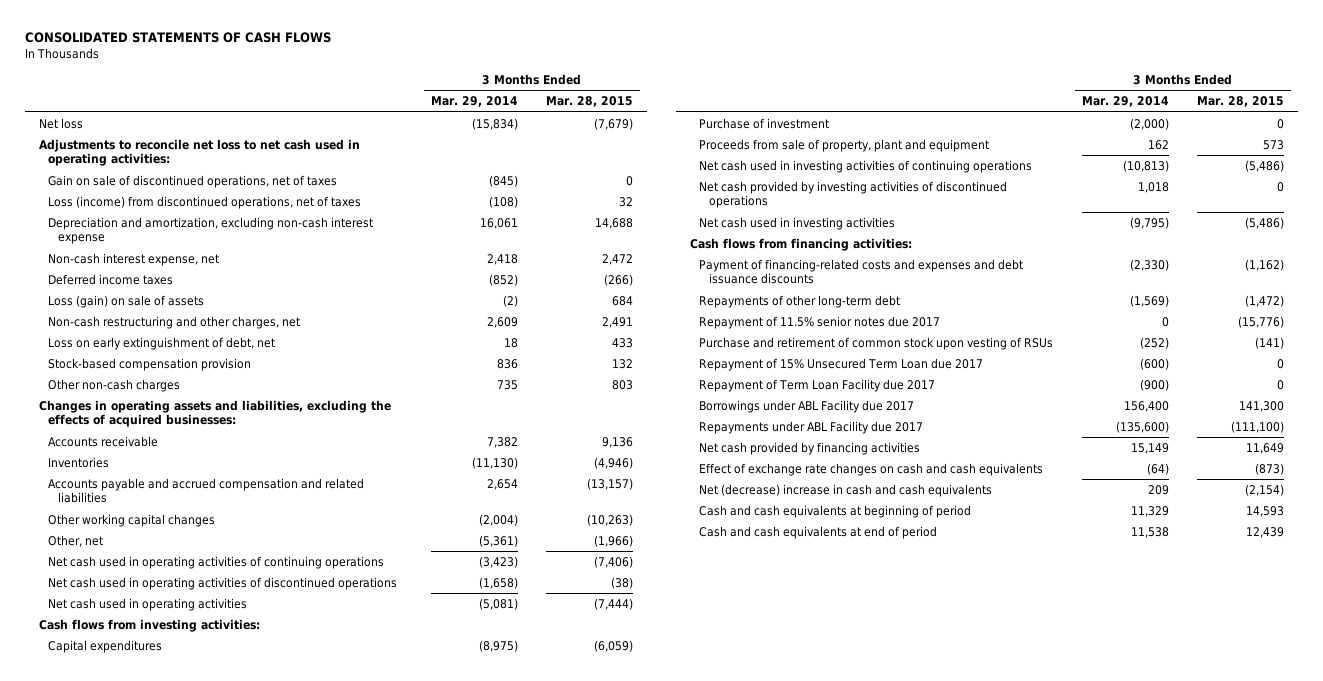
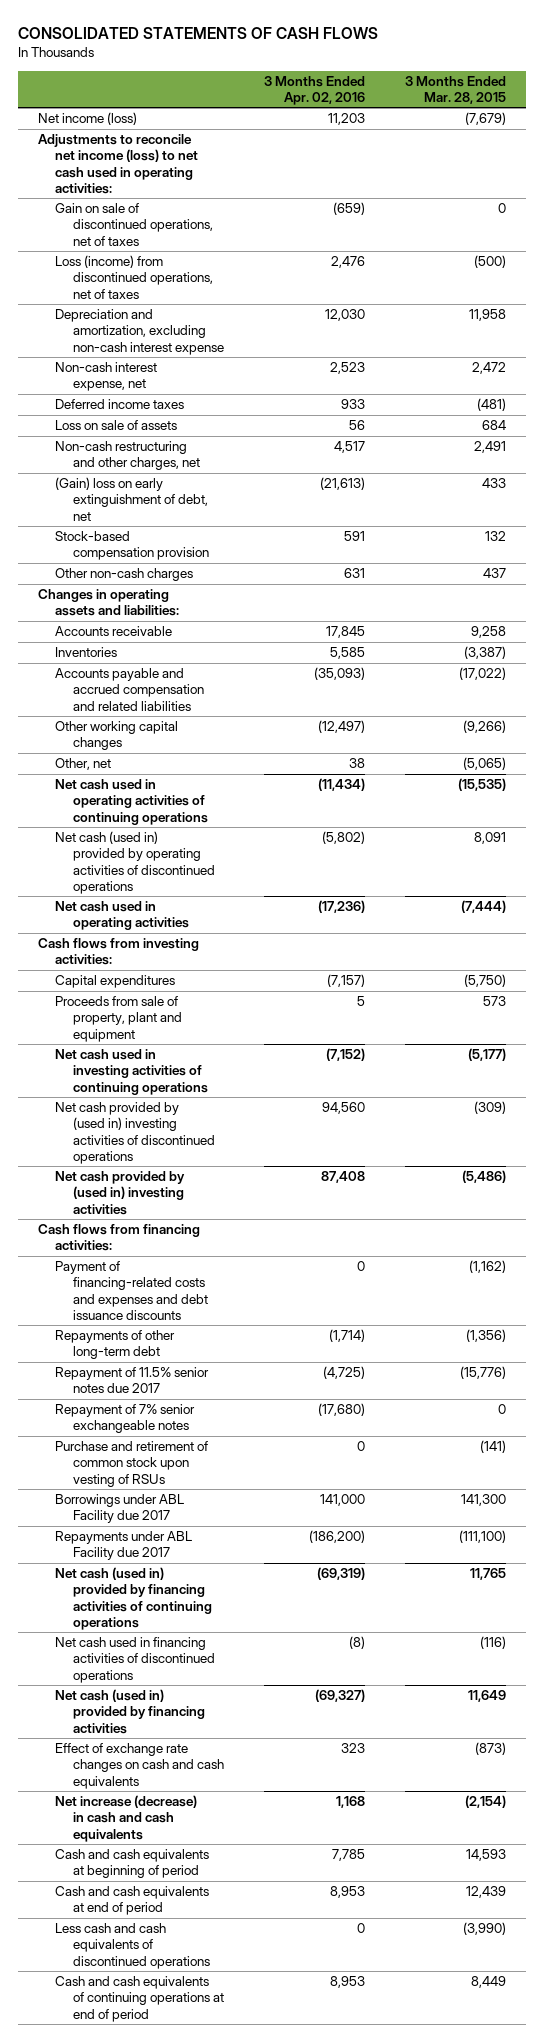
- | 3 Months Ended Mar. 29, 2014 | 3 Months Ended Mar. 28, 2015
+ | 3 Months Ended Apr. 02, 2016 | 3 Months Ended Mar. 28, 2015
- Net loss | (15,834) | (7,679)
- Adjustments to reconcile net loss to net cash used in operating activities:
+ Net income (loss) | 11,203 | (7,679)
+ Adjustments to reconcile net income (loss) to net cash used in operating activities:
- Loss (income) from discontinued operations, net of taxes | (108) | 32
- Depreciation and amortization, excluding non-cash interest expense | 16,061 | 14,688
+ Loss (income) from discontinued operations, net of taxes | 2,476 | (500)
+ Depreciation and amortization, excluding non-cash interest expense | 12,030 | 11,958
- Deferred income taxes | (852) | (266)
- Loss (gain) on sale of assets | (2) | 684
+ Deferred income taxes | 933 | (481)
+ Loss on sale of assets | 56 | 684
- Loss on early extinguishment of debt, net | 18 | 433
+ (Gain) loss on early extinguishment of debt, net | (21,613) | 433
- Other non-cash charges | 735 | 803
- Changes in operating assets and liabilities, excluding the effects of acquired businesses:
- Accounts receivable | 7,382 | 9,136
- Inventories | (11,130) | (4,946)
- Accounts payable and accrued compensation and related liabilities | 2,654 | (13,157)
- Other working capital changes | (2,004) | (10,263)
- Other, net | (5,361) | (1,966)
- Net cash used in operating activities of continuing operations | (3,423) | (7,406)
- Net cash used in operating activities of discontinued operations | (1,658) | (38)
+ Other non-cash charges | 631 | 437
+ Changes in operating assets and liabilities:
+ Accounts receivable | 17,845 | 9,258
+ Inventories | 5,585 | (3,387)
+ Accounts payable and accrued compensation and related liabilities | (35,093) | (17,022)
+ Other working capital changes | (12,497) | (9,266)
+ Other, net | 38 | (5,065)
+ Net cash used in operating activities of continuing operations | (11,434) | (15,535)
+ Net cash (used in) provided by operating activities of discontinued operations | (5,802) | 8,091
- Capital expenditures | (8,975) | (6,059)
- Purchase of investment | (2,000) | 0
+ Capital expenditures | (7,157) | (5,750)
- Net cash used in investing activities of continuing operations | (10,813) | (5,486)
- Net cash provided by investing activities of discontinued operations | 1,018 | 0
- Net cash used in investing activities | (9,795) | (5,486)
+ Net cash used in investing activities of continuing operations | (7,152) | (5,177)
+ Net cash provided by (used in) investing activities of discontinued operations | 94,560 | (309)
+ Net cash provided by (used in) investing activities | 87,408 | (5,486)
- Repayments of other long-term debt | (1,569) | (1,472)
+ Repayments of other long-term debt | (1,714) | (1,356)
+ Repayment of 7% senior exchangeable notes | (17,680) | 0
- Repayment of 15% Unsecured Term Loan due 2017 | (600) | 0
- Repayment of Term Loan Facility due 2017 | (900) | 0
- Net cash provided by financing activities | 15,149 | 11,649
+ Net cash (used in) provided by financing activities of continuing operations | (69,319) | 11,765
+ Net cash used in financing activities of discontinued operations | (8) | (116)
+ Net cash (used in) provided by financing activities | (69,327) | 11,649
- Net (decrease) increase in cash and cash equivalents | 209 | (2,154)
+ Net increase (decrease) in cash and cash equivalents | 1,168 | (2,154)
+ Less cash and cash equivalents of discontinued operations | 0 | (3,990)
+ Cash and cash equivalents of continuing operations at end of period | 8,953 | 8,449

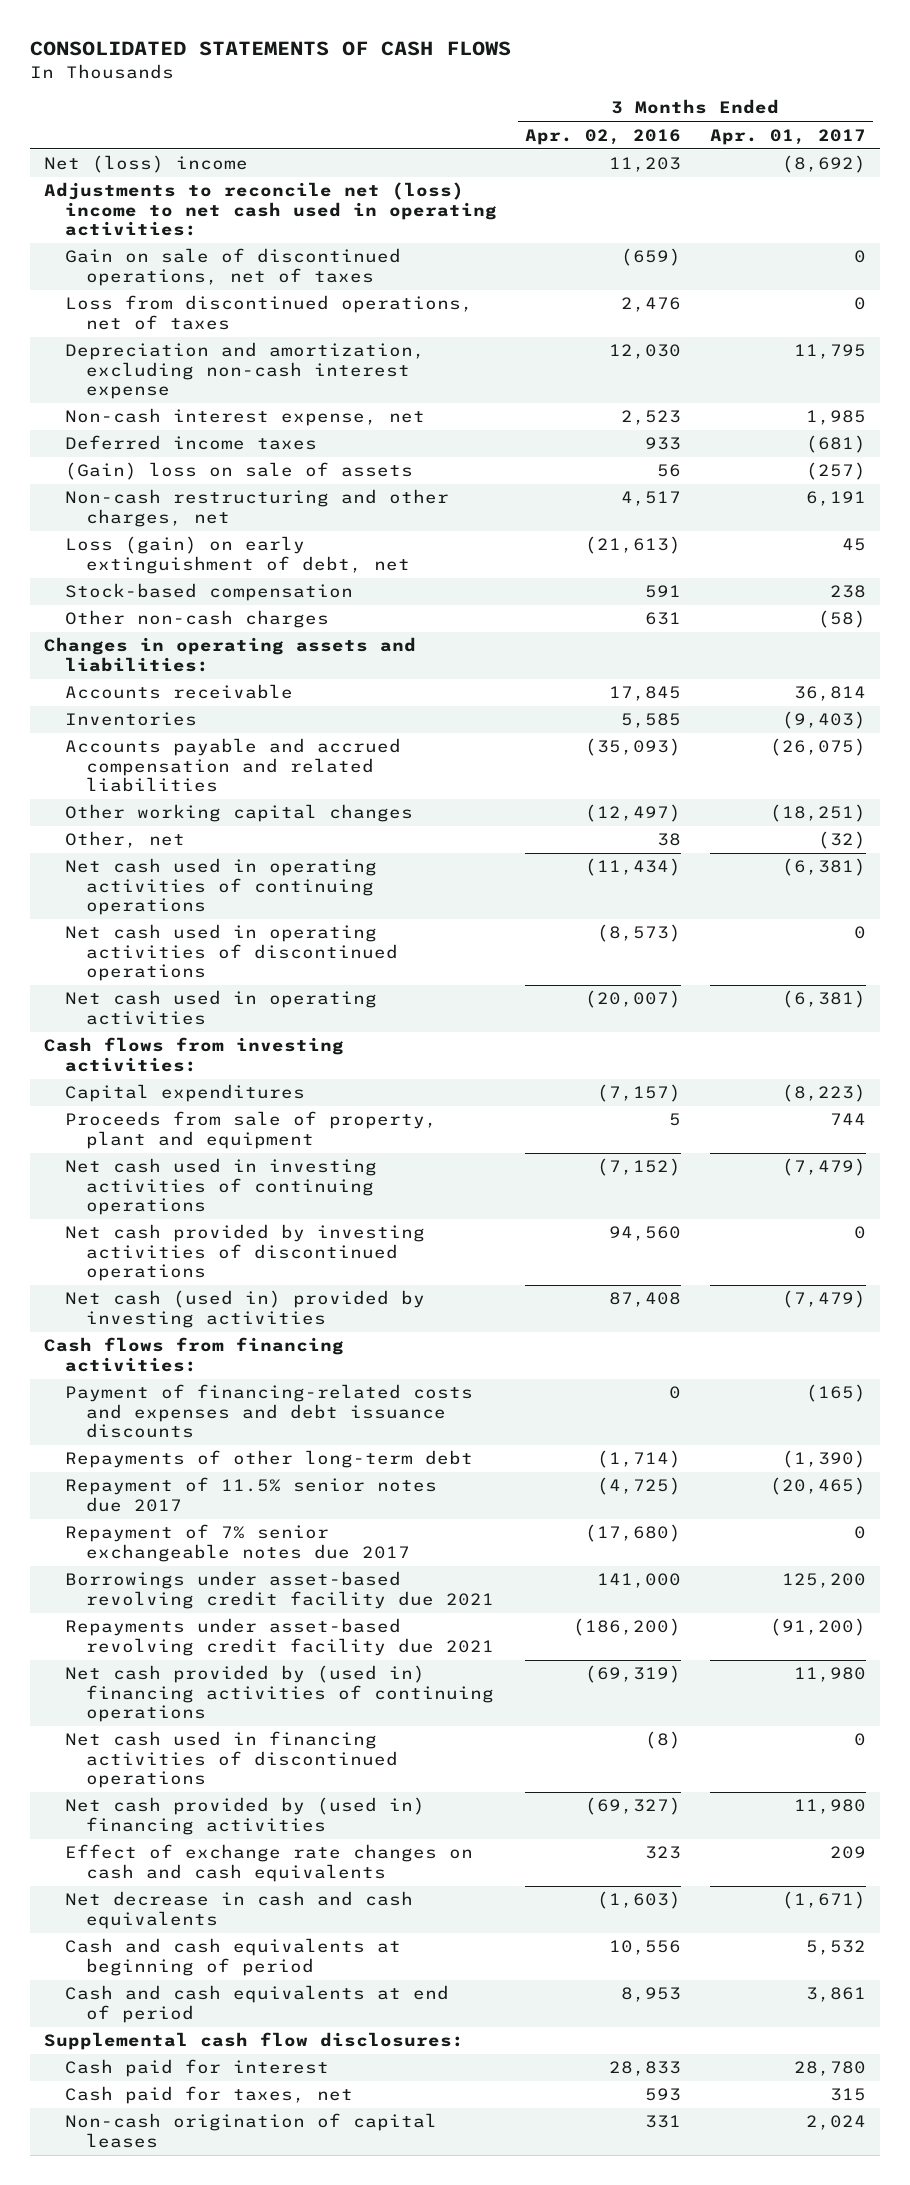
- | 3 Months Ended Apr. 02, 2016 | 3 Months Ended Mar. 28, 2015
+ | 3 Months Ended Apr. 02, 2016 | 3 Months Ended Apr. 01, 2017
- Net income (loss) | 11,203 | (7,679)
- Adjustments to reconcile net income (loss) to net cash used in operating activities:
+ Net (loss) income | 11,203 | (8,692)
+ Adjustments to reconcile net (loss) income to net cash used in operating activities:
- Loss (income) from discontinued operations, net of taxes | 2,476 | (500)
+ Loss from discontinued operations, net of taxes | 2,476 | 0
- Loss on sale of assets | 56 | 684
+ (Gain) loss on sale of assets | 56 | (257)
- (Gain) loss on early extinguishment of debt, net | (21,613) | 433
- Stock-based compensation provision | 591 | 132
+ Loss (gain) on early extinguishment of debt, net | (21,613) | 45
+ Stock-based compensation | 591 | 238
- Net cash (used in) provided by operating activities of discontinued operations | (5,802) | 8,091
- Net cash used in operating activities | (17,236) | (7,444)
+ Net cash used in operating activities of discontinued operations | (8,573) | 0
+ Net cash used in operating activities | (20,007) | (6,381)
- Net cash provided by (used in) investing activities of discontinued operations | 94,560 | (309)
- Net cash provided by (used in) investing activities | 87,408 | (5,486)
+ Net cash provided by investing activities of discontinued operations | 94,560 | 0
+ Net cash (used in) provided by investing activities | 87,408 | (7,479)
- Repayment of 7% senior exchangeable notes | (17,680) | 0
- Purchase and retirement of common stock upon vesting of RSUs | 0 | (141)
- Borrowings under ABL Facility due 2017 | 141,000 | 141,300
- Repayments under ABL Facility due 2017 | (186,200) | (111,100)
- Net cash (used in) provided by financing activities of continuing operations | (69,319) | 11,765
+ Repayment of 7% senior exchangeable notes due 2017 | (17,680) | 0
+ Borrowings under asset-based revolving credit facility due 2021 | 141,000 | 125,200
+ Repayments under asset-based revolving credit facility due 2021 | (186,200) | (91,200)
+ Net cash provided by (used in) financing activities of continuing operations | (69,319) | 11,980
- Net cash (used in) provided by financing activities | (69,327) | 11,649
+ Net cash provided by (used in) financing activities | (69,327) | 11,980
- Net increase (decrease) in cash and cash equivalents | 1,168 | (2,154)
- Cash and cash equivalents at beginning of period | 7,785 | 14,593
+ Net decrease in cash and cash equivalents | (1,603) | (1,671)
+ Cash and cash equivalents at beginning of period | 10,556 | 5,532
- Less cash and cash equivalents of discontinued operations | 0 | (3,990)
- Cash and cash equivalents of continuing operations at end of period | 8,953 | 8,449
+ Supplemental cash flow disclosures:
+ Cash paid for interest | 28,833 | 28,780
+ Cash paid for taxes, net | 593 | 315
+ Non-cash origination of capital leases | 331 | 2,024

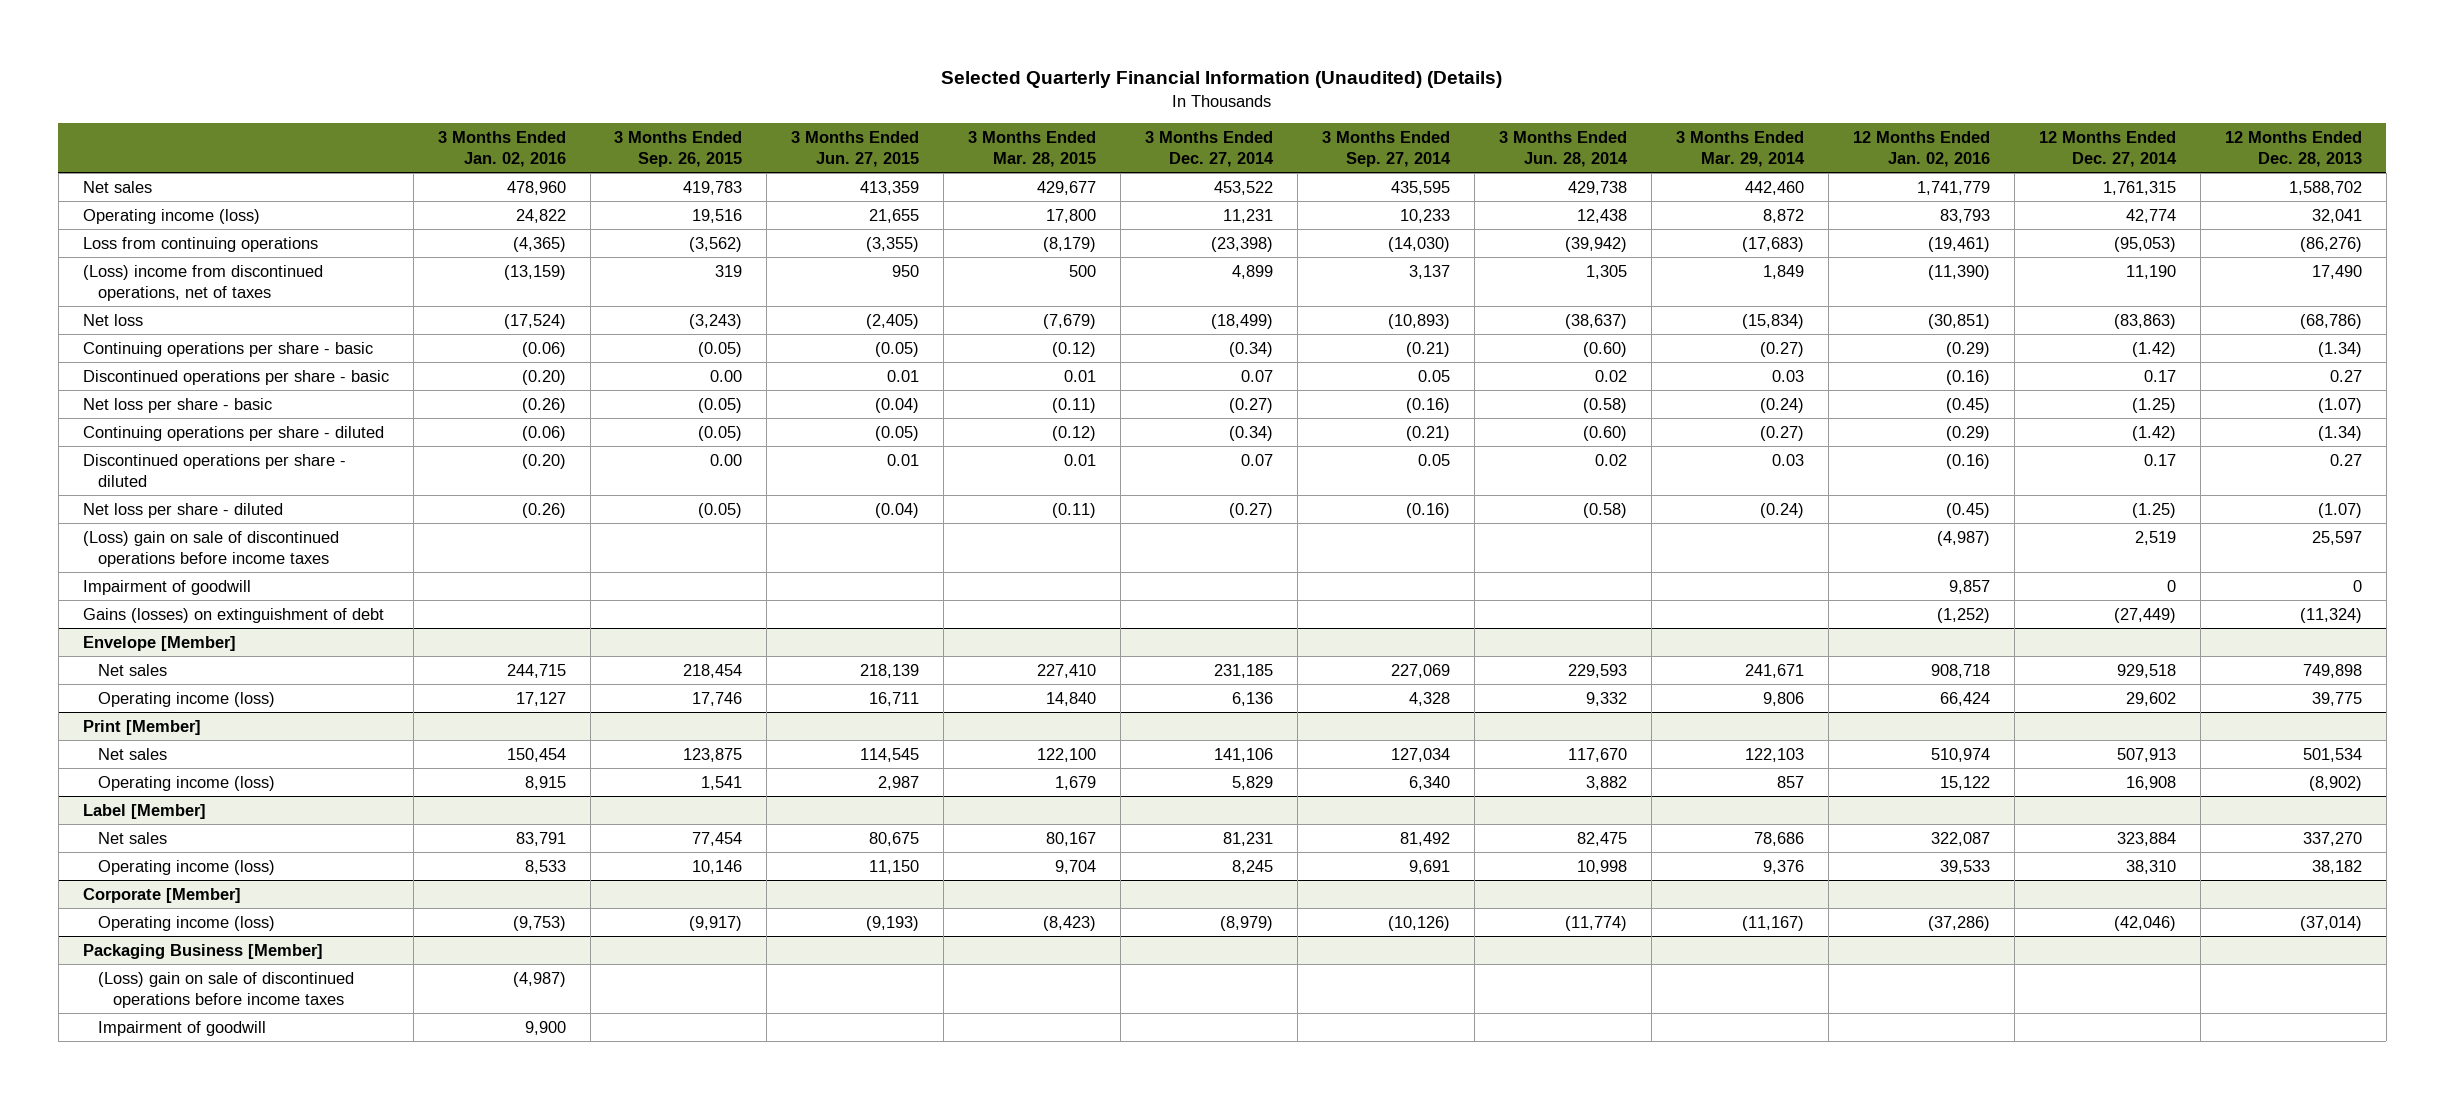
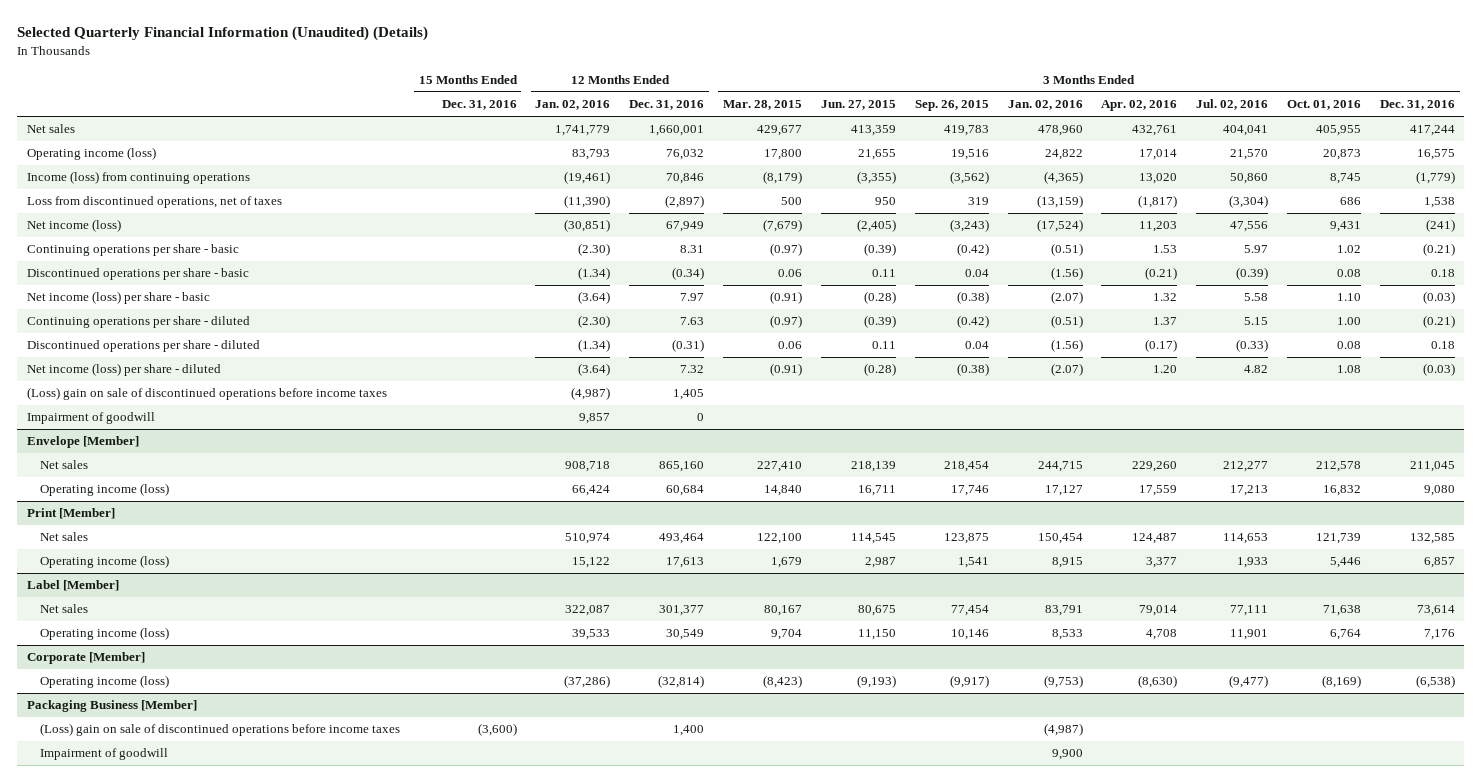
- | 3 Months Ended Jan. 02, 2016 | 3 Months Ended Sep. 26, 2015 | 3 Months Ended Jun. 27, 2015 | 3 Months Ended Mar. 28, 2015 | 3 Months Ended Dec. 27, 2014 | 3 Months Ended Sep. 27, 2014 | 3 Months Ended Jun. 28, 2014 | 3 Months Ended Mar. 29, 2014 | 12 Months Ended Jan. 02, 2016 | 12 Months Ended Dec. 27, 2014 | 12 Months Ended Dec. 28, 2013
+ | 15 Months Ended Dec. 31, 2016 | 12 Months Ended Jan. 02, 2016 | 12 Months Ended Dec. 31, 2016 | 3 Months Ended Mar. 28, 2015 | 3 Months Ended Jun. 27, 2015 | 3 Months Ended Sep. 26, 2015 | 3 Months Ended Jan. 02, 2016 | 3 Months Ended Apr. 02, 2016 | 3 Months Ended Jul. 02, 2016 | 3 Months Ended Oct. 01, 2016 | 3 Months Ended Dec. 31, 2016
- Loss from continuing operations | (4,365) | (3,562) | (3,355) | (8,179) | (23,398) | (14,030) | (39,942) | (17,683) | (19,461) | (95,053) | (86,276)
- (Loss) income from discontinued operations, net of taxes | (13,159) | 319 | 950 | 500 | 4,899 | 3,137 | 1,305 | 1,849 | (11,390) | 11,190 | 17,490
- Net loss | (17,524) | (3,243) | (2,405) | (7,679) | (18,499) | (10,893) | (38,637) | (15,834) | (30,851) | (83,863) | (68,786)
- Continuing operations per share - basic | (0.06) | (0.05) | (0.05) | (0.12) | (0.34) | (0.21) | (0.60) | (0.27) | (0.29) | (1.42) | (1.34)
- Discontinued operations per share - basic | (0.20) | 0.00 | 0.01 | 0.01 | 0.07 | 0.05 | 0.02 | 0.03 | (0.16) | 0.17 | 0.27
- Net loss per share - basic | (0.26) | (0.05) | (0.04) | (0.11) | (0.27) | (0.16) | (0.58) | (0.24) | (0.45) | (1.25) | (1.07)
- Continuing operations per share - diluted | (0.06) | (0.05) | (0.05) | (0.12) | (0.34) | (0.21) | (0.60) | (0.27) | (0.29) | (1.42) | (1.34)
- Discontinued operations per share - diluted | (0.20) | 0.00 | 0.01 | 0.01 | 0.07 | 0.05 | 0.02 | 0.03 | (0.16) | 0.17 | 0.27
- Net loss per share - diluted | (0.26) | (0.05) | (0.04) | (0.11) | (0.27) | (0.16) | (0.58) | (0.24) | (0.45) | (1.25) | (1.07)
+ Income (loss) from continuing operations | | (19,461) | 70,846 | (8,179) | (3,355) | (3,562) | (4,365) | 13,020 | 50,860 | 8,745 | (1,779)
+ Loss from discontinued operations, net of taxes | | (11,390) | (2,897) | 500 | 950 | 319 | (13,159) | (1,817) | (3,304) | 686 | 1,538
+ Net income (loss) | | (30,851) | 67,949 | (7,679) | (2,405) | (3,243) | (17,524) | 11,203 | 47,556 | 9,431 | (241)
+ Continuing operations per share - basic | | (2.30) | 8.31 | (0.97) | (0.39) | (0.42) | (0.51) | 1.53 | 5.97 | 1.02 | (0.21)
+ Discontinued operations per share - basic | | (1.34) | (0.34) | 0.06 | 0.11 | 0.04 | (1.56) | (0.21) | (0.39) | 0.08 | 0.18
+ Net income (loss) per share - basic | | (3.64) | 7.97 | (0.91) | (0.28) | (0.38) | (2.07) | 1.32 | 5.58 | 1.10 | (0.03)
+ Continuing operations per share - diluted | | (2.30) | 7.63 | (0.97) | (0.39) | (0.42) | (0.51) | 1.37 | 5.15 | 1.00 | (0.21)
+ Discontinued operations per share - diluted | | (1.34) | (0.31) | 0.06 | 0.11 | 0.04 | (1.56) | (0.17) | (0.33) | 0.08 | 0.18
+ Net income (loss) per share - diluted | | (3.64) | 7.32 | (0.91) | (0.28) | (0.38) | (2.07) | 1.20 | 4.82 | 1.08 | (0.03)
- Gains (losses) on extinguishment of debt | | | | | | | | | (1,252) | (27,449) | (11,324)

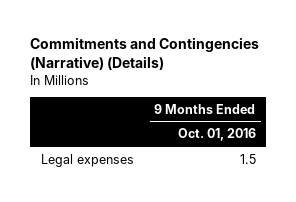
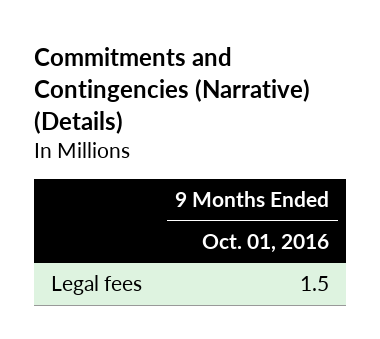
- Legal expenses | 1.5
+ Legal fees | 1.5

